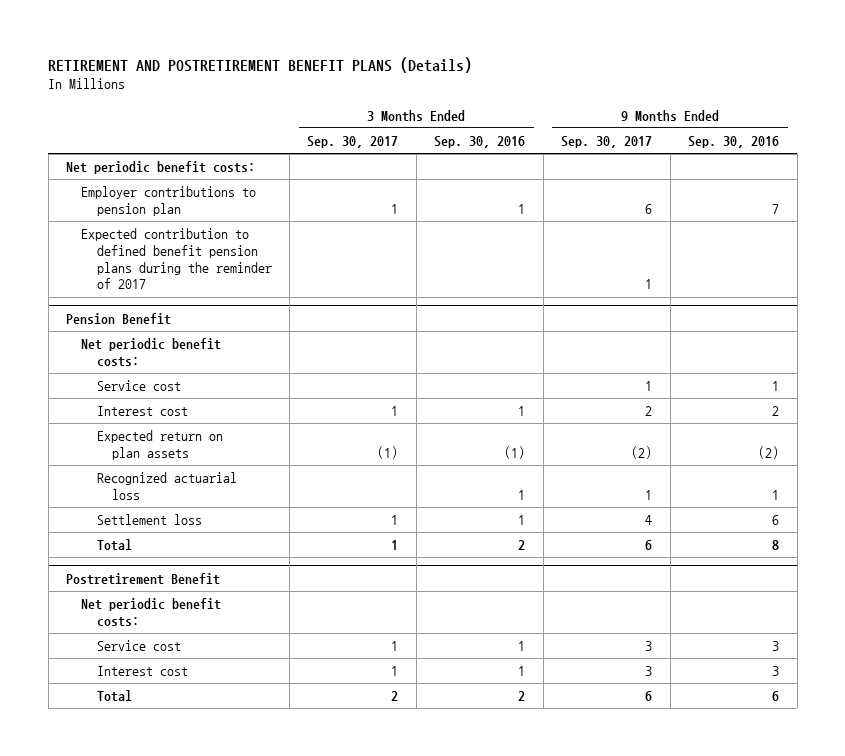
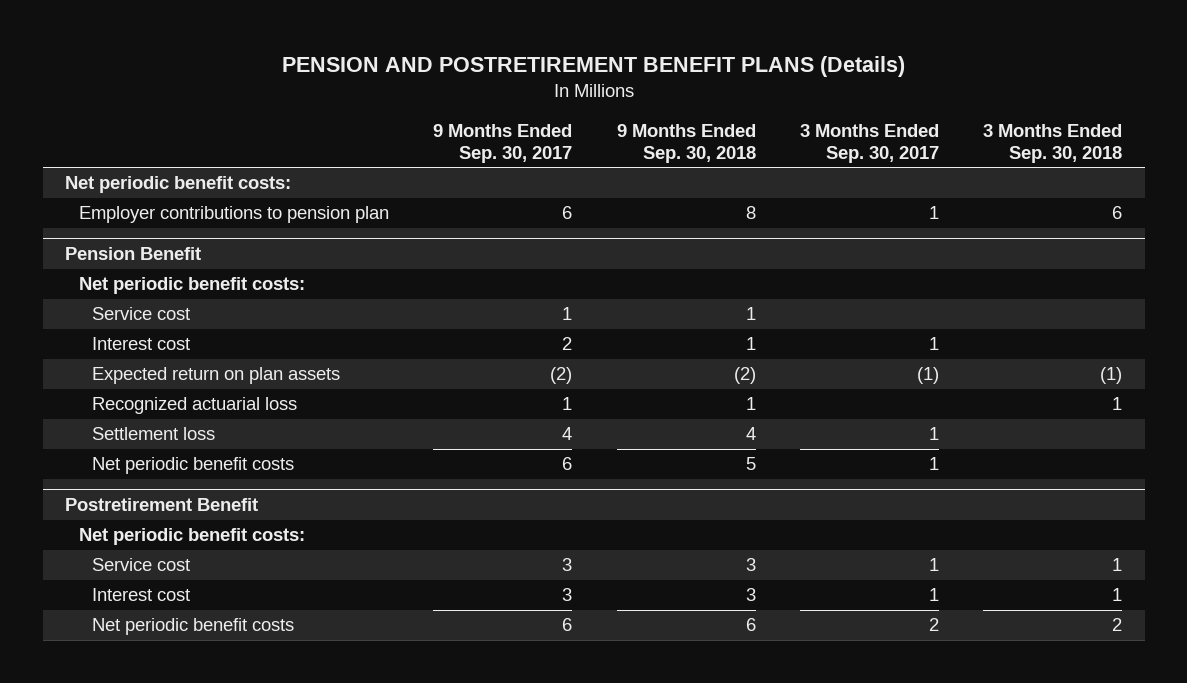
- RETIREMENT AND POSTRETIREMENT BENEFIT PLANS (Details)
+ PENSION AND POSTRETIREMENT BENEFIT PLANS (Details)
- | 3 Months Ended Sep. 30, 2017 | 3 Months Ended Sep. 30, 2016 | 9 Months Ended Sep. 30, 2017 | 9 Months Ended Sep. 30, 2016
+ | 9 Months Ended Sep. 30, 2017 | 9 Months Ended Sep. 30, 2018 | 3 Months Ended Sep. 30, 2017 | 3 Months Ended Sep. 30, 2018
- Expected contribution to defined benefit pension plans during the reminder of 2017 | | | 1 |
@ Pension Benefit
- Total | 1 | 2 | 6 | 8
+ Net periodic benefit costs | 6 | 5 | 1 |
@ Postretirement Benefit
- Total | 2 | 2 | 6 | 6
+ Net periodic benefit costs | 6 | 6 | 2 | 2

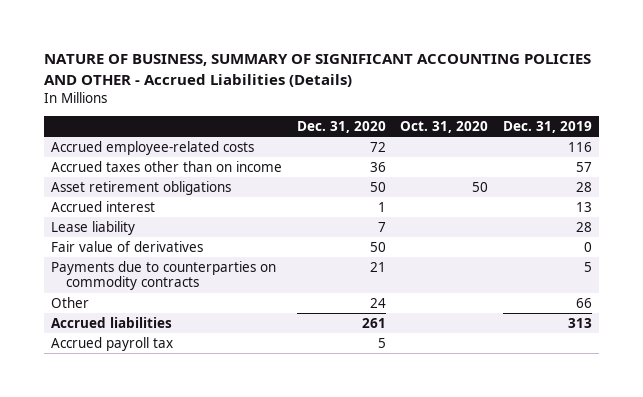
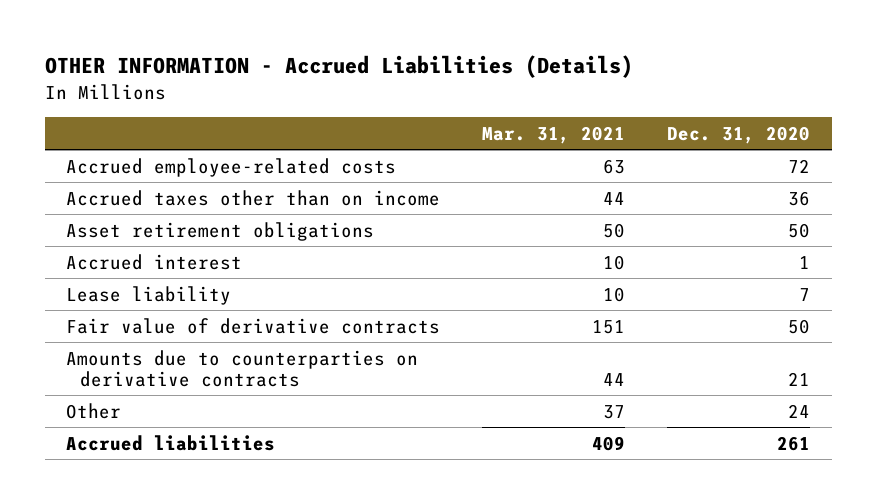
- NATURE OF BUSINESS, SUMMARY OF SIGNIFICANT ACCOUNTING POLICIES AND OTHER - Accrued Liabilities (Details)
+ OTHER INFORMATION - Accrued Liabilities (Details)
- | Dec. 31, 2020 | Oct. 31, 2020 | Dec. 31, 2019
+ | Mar. 31, 2021 | Dec. 31, 2020
- Fair value of derivatives | 50 | | 0
- Payments due to counterparties on commodity contracts | 21 | | 5
+ Fair value of derivative contracts | 151 | 50
+ Amounts due to counterparties on derivative contracts | 44 | 21
- Accrued payroll tax | 5 | |

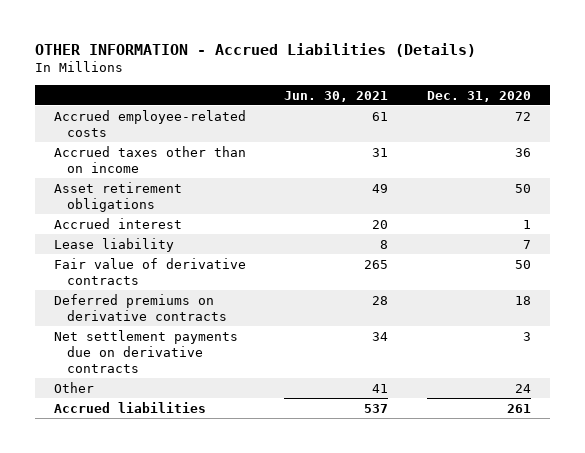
- | Mar. 31, 2021 | Dec. 31, 2020
+ | Jun. 30, 2021 | Dec. 31, 2020
- Amounts due to counterparties on derivative contracts | 44 | 21
+ Deferred premiums on derivative contracts | 28 | 18
+ Net settlement payments due on derivative contracts | 34 | 3

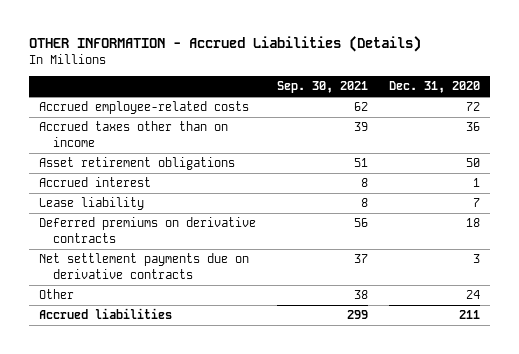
- | Jun. 30, 2021 | Dec. 31, 2020
+ | Sep. 30, 2021 | Dec. 31, 2020
- Fair value of derivative contracts | 265 | 50
- Accrued liabilities | 537 | 261
+ Accrued liabilities | 299 | 211

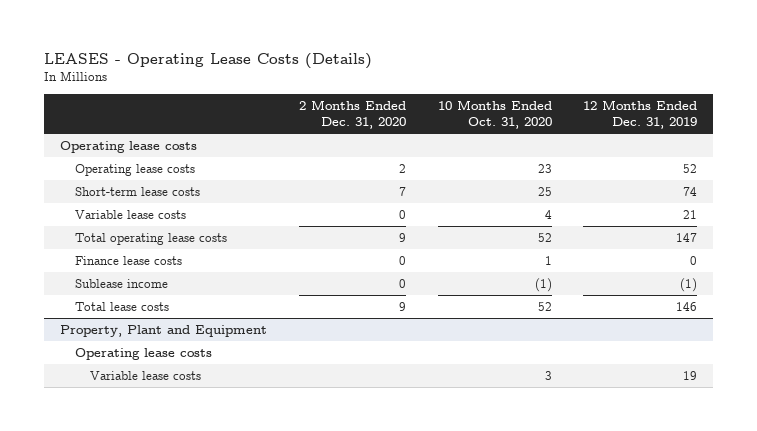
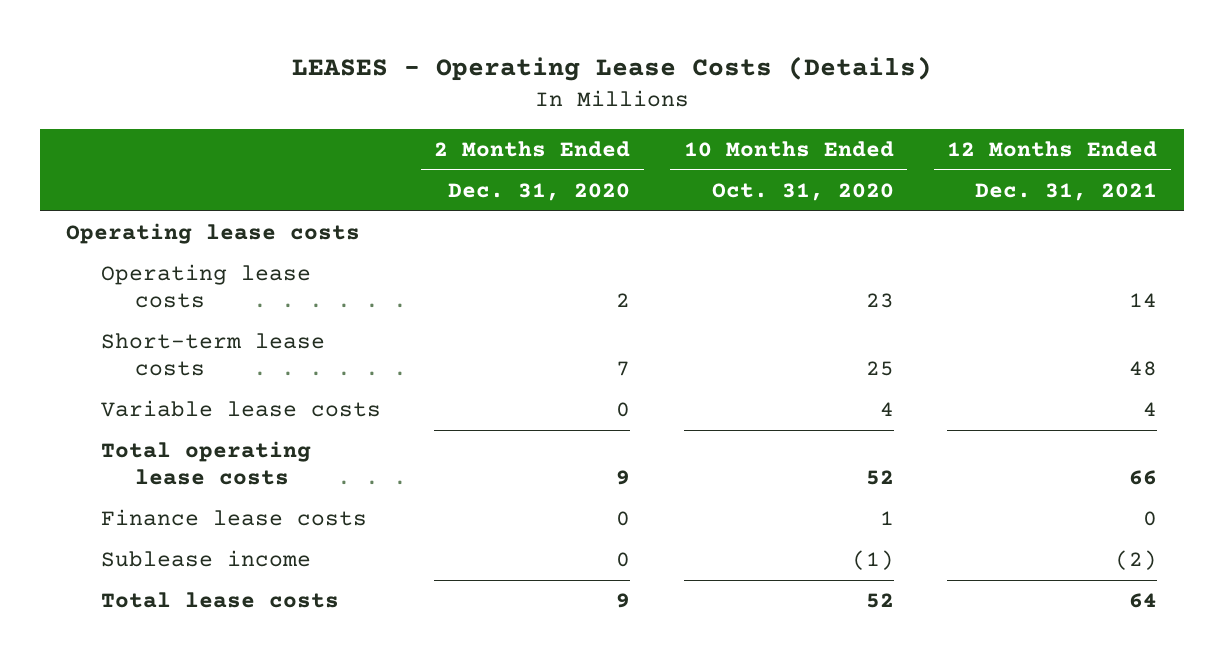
- | 2 Months Ended Dec. 31, 2020 | 10 Months Ended Oct. 31, 2020 | 12 Months Ended Dec. 31, 2019
+ | 2 Months Ended Dec. 31, 2020 | 10 Months Ended Oct. 31, 2020 | 12 Months Ended Dec. 31, 2021
- Property, Plant and Equipment
- Operating lease costs
- Variable lease costs | | 3 | 19

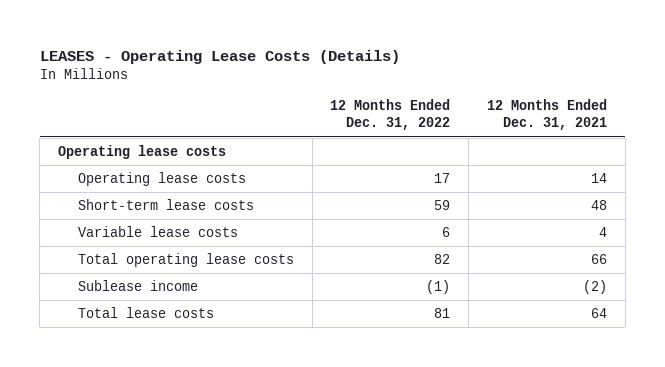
- | 2 Months Ended Dec. 31, 2020 | 10 Months Ended Oct. 31, 2020 | 12 Months Ended Dec. 31, 2021
+ | 12 Months Ended Dec. 31, 2022 | 12 Months Ended Dec. 31, 2021
- Finance lease costs | 0 | 1 | 0

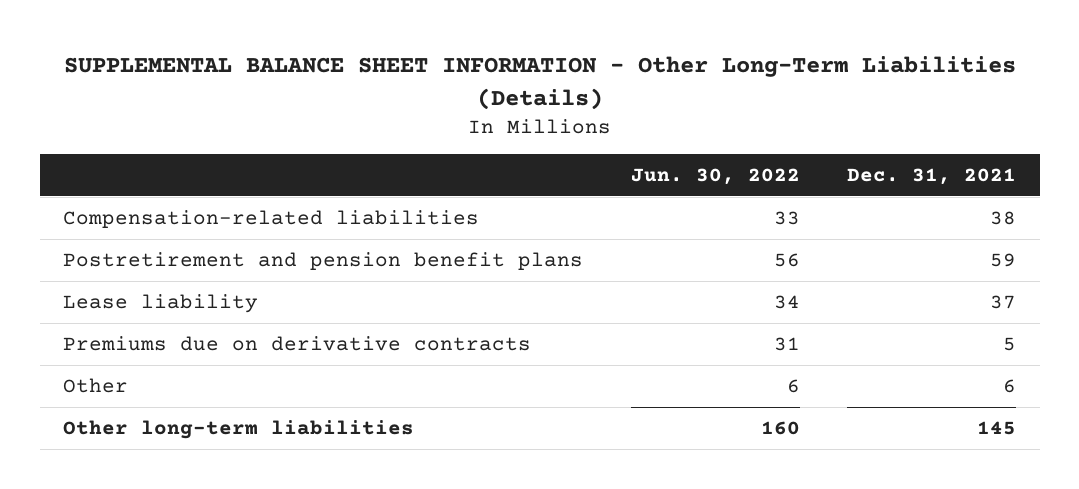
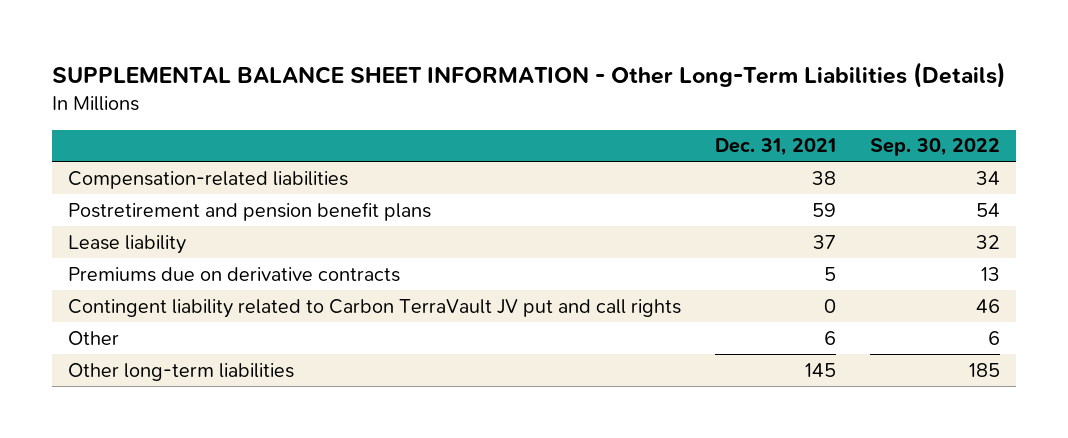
- | Jun. 30, 2022 | Dec. 31, 2021
+ | Dec. 31, 2021 | Sep. 30, 2022
+ Contingent liability related to Carbon TerraVault JV put and call rights | 0 | 46

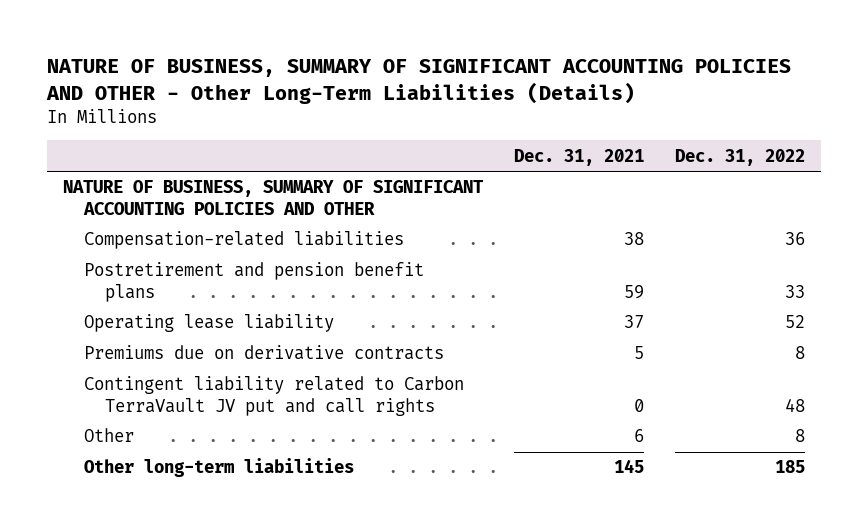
- SUPPLEMENTAL BALANCE SHEET INFORMATION - Other Long-Term Liabilities (Details)
+ NATURE OF BUSINESS, SUMMARY OF SIGNIFICANT ACCOUNTING POLICIES AND OTHER - Other Long-Term Liabilities (Details)
- | Dec. 31, 2021 | Sep. 30, 2022
+ | Dec. 31, 2021 | Dec. 31, 2022
+ NATURE OF BUSINESS, SUMMARY OF SIGNIFICANT ACCOUNTING POLICIES AND OTHER
- Lease liability | 37 | 32
+ Operating lease liability | 37 | 52

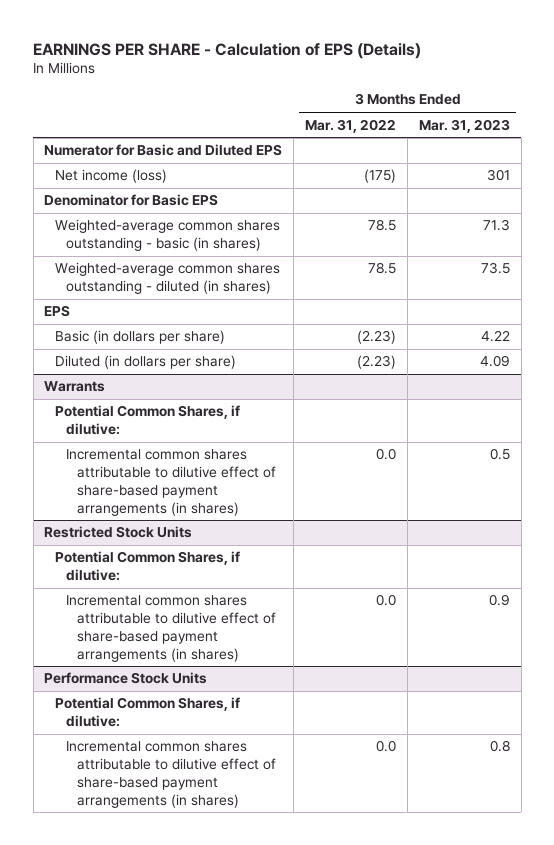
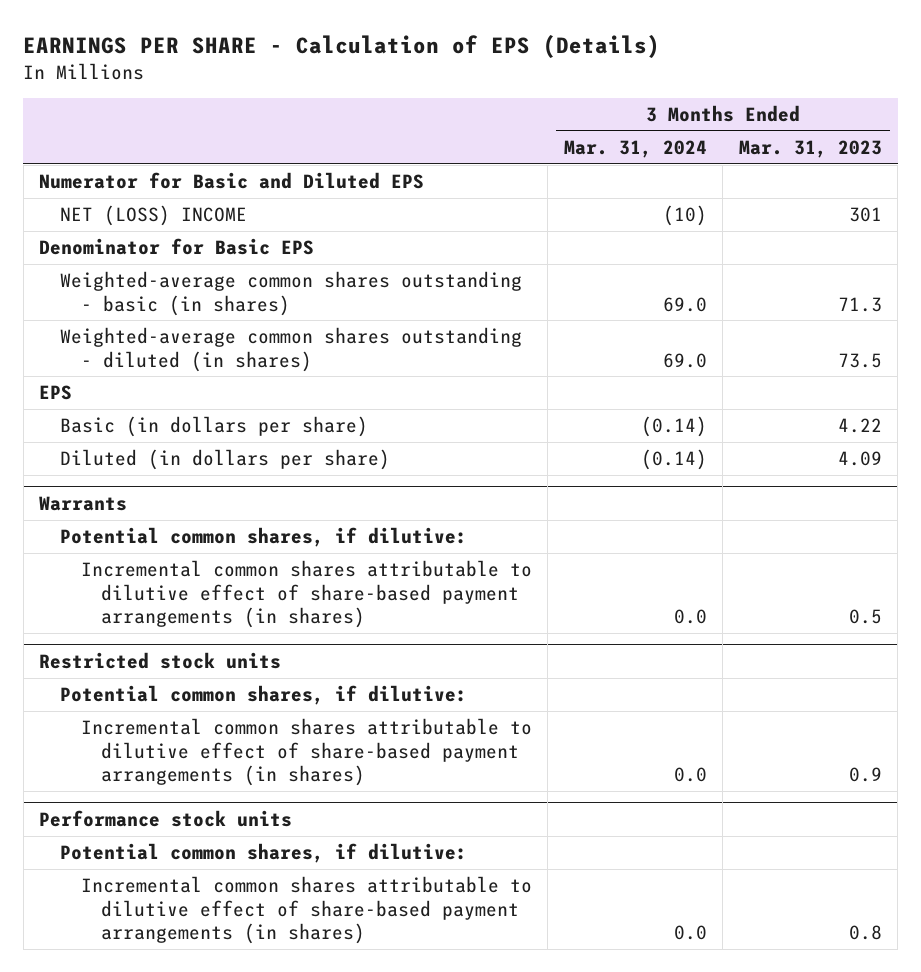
- | 3 Months Ended Mar. 31, 2022 | 3 Months Ended Mar. 31, 2023
+ | 3 Months Ended Mar. 31, 2024 | 3 Months Ended Mar. 31, 2023
- Net income (loss) | (175) | 301
+ NET (LOSS) INCOME | (10) | 301
@ Warrants
- Potential Common Shares, if dilutive:
+ Potential common shares, if dilutive:
- Restricted Stock Units
- Potential Common Shares, if dilutive:
+ Restricted stock units
+ Potential common shares, if dilutive:
- Performance Stock Units
- Potential Common Shares, if dilutive:
+ Performance stock units
+ Potential common shares, if dilutive:

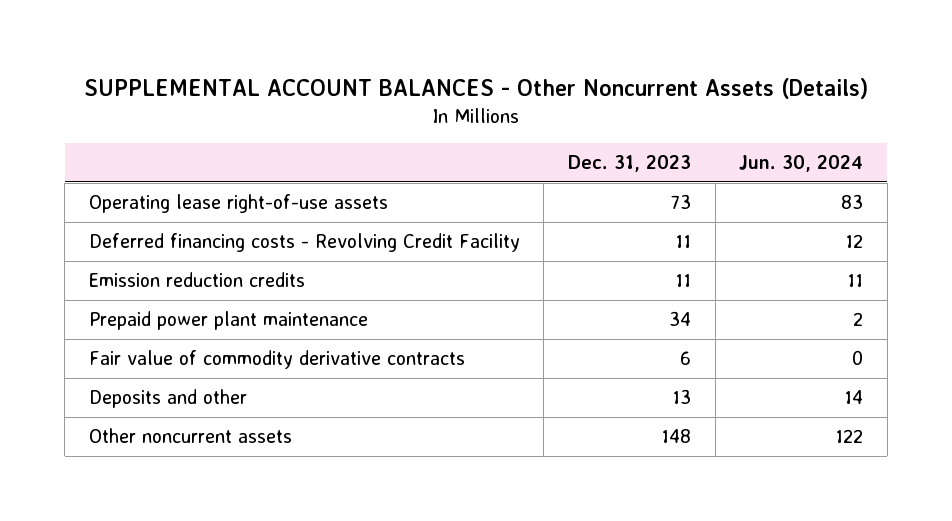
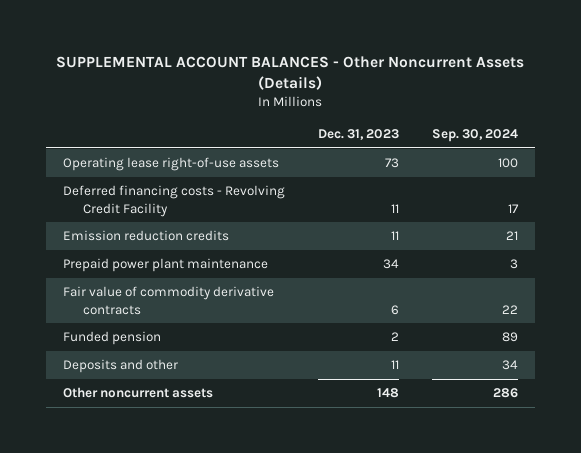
- | Dec. 31, 2023 | Jun. 30, 2024
+ | Dec. 31, 2023 | Sep. 30, 2024
- Deposits and other | 13 | 14
+ Funded pension | 2 | 89
+ Deposits and other | 11 | 34

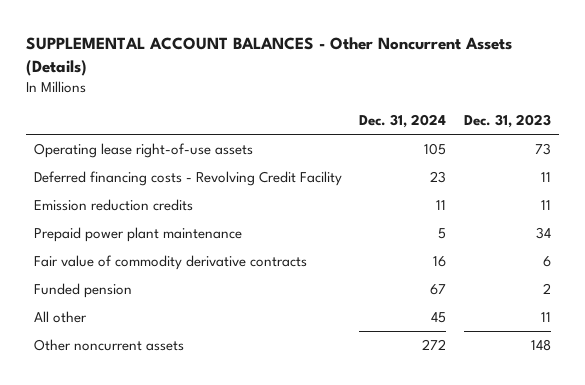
- | Dec. 31, 2023 | Sep. 30, 2024
+ | Dec. 31, 2024 | Dec. 31, 2023
- Deposits and other | 11 | 34
+ All other | 45 | 11

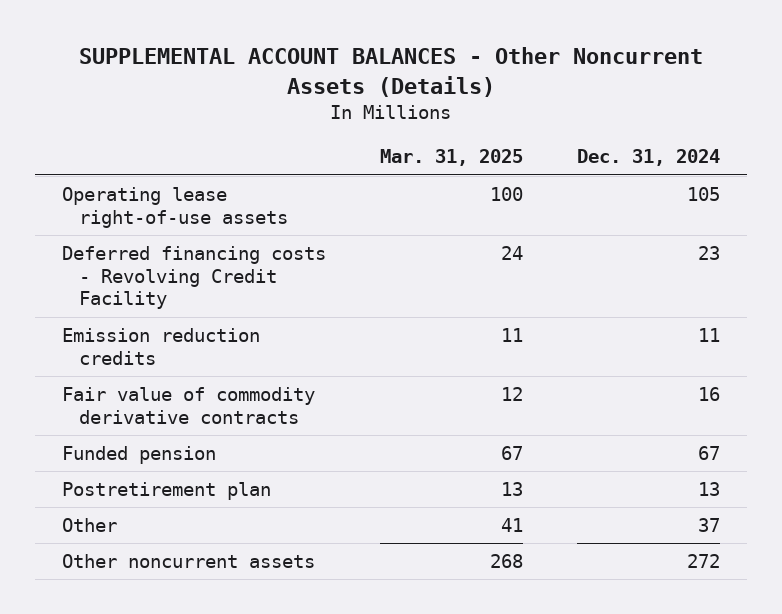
- | Dec. 31, 2024 | Dec. 31, 2023
+ | Mar. 31, 2025 | Dec. 31, 2024
- Prepaid power plant maintenance | 5 | 34
- All other | 45 | 11
+ Postretirement plan | 13 | 13
+ Other | 41 | 37

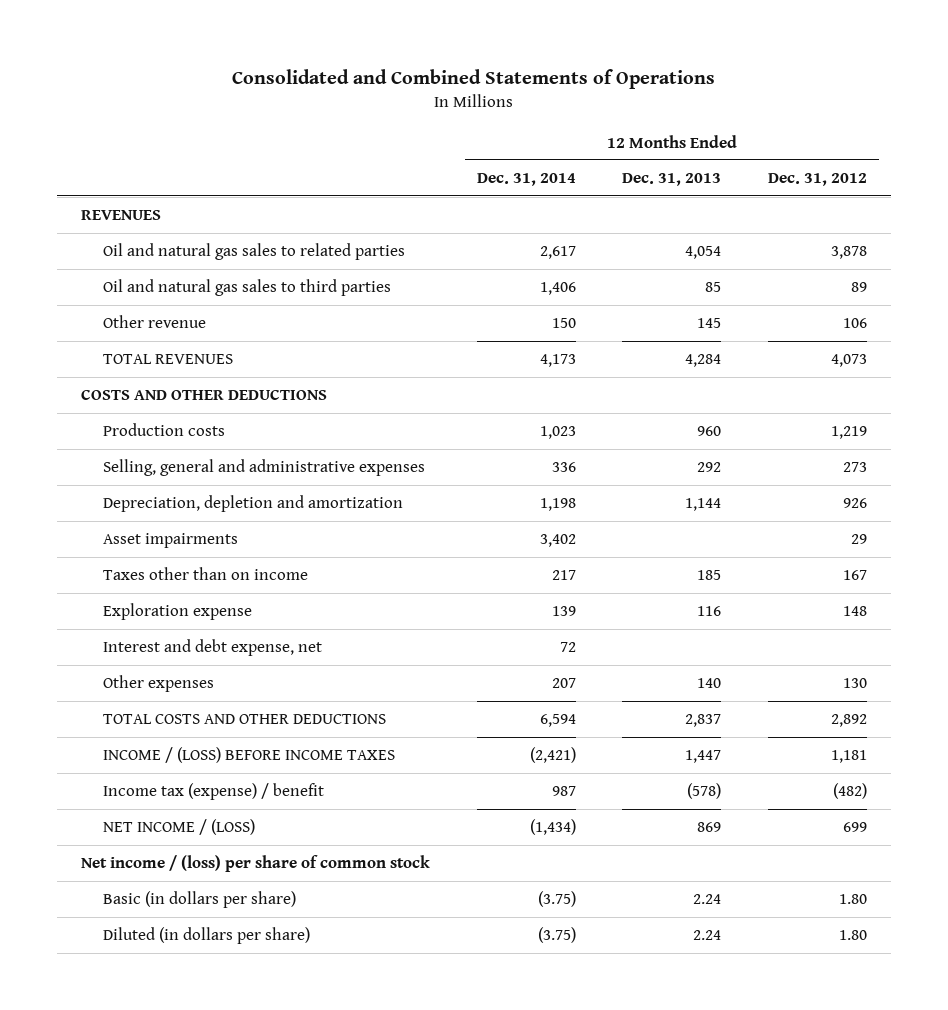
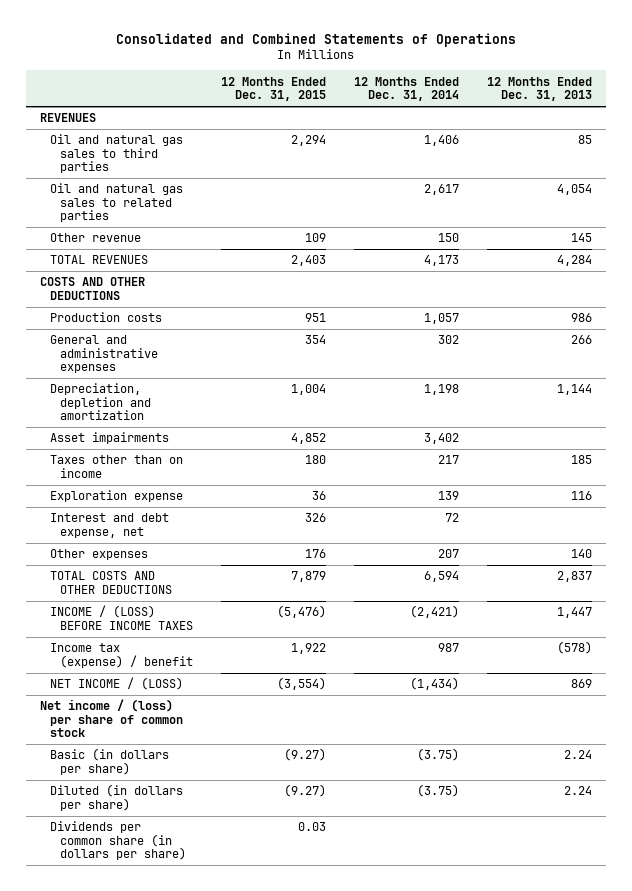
- | 12 Months Ended Dec. 31, 2014 | 12 Months Ended Dec. 31, 2013 | 12 Months Ended Dec. 31, 2012
+ | 12 Months Ended Dec. 31, 2015 | 12 Months Ended Dec. 31, 2014 | 12 Months Ended Dec. 31, 2013
moved down: Oil and natural gas sales to related parties | | 2,617 | 4,054
- Production costs | 1,023 | 960 | 1,219
- Selling, general and administrative expenses | 336 | 292 | 273
+ Production costs | 951 | 1,057 | 986
+ General and administrative expenses | 354 | 302 | 266
+ Dividends per common share (in dollars per share) | 0.03 | |

